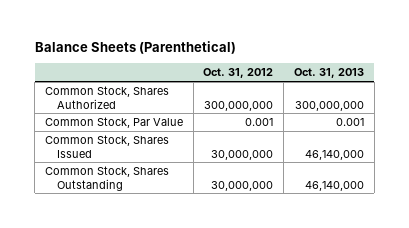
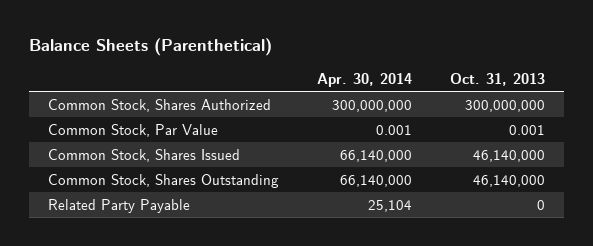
- | Oct. 31, 2012 | Oct. 31, 2013
+ | Apr. 30, 2014 | Oct. 31, 2013
+ Related Party Payable | 25,104 | 0

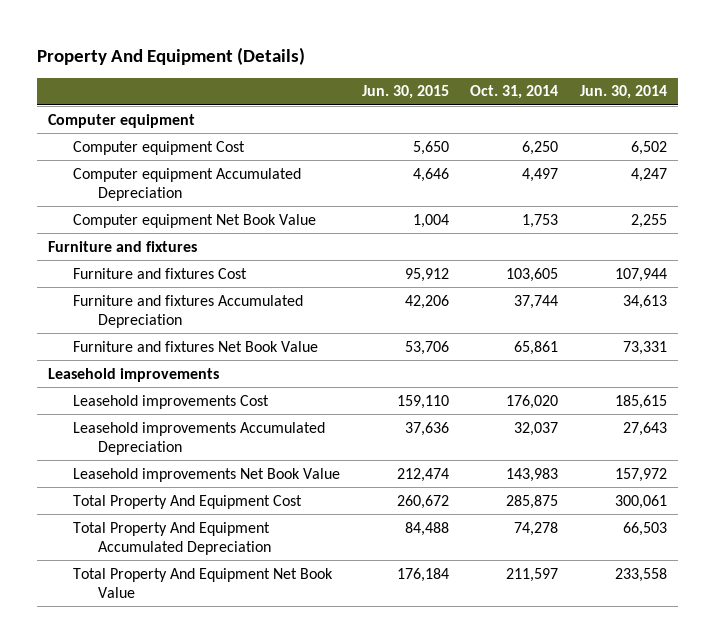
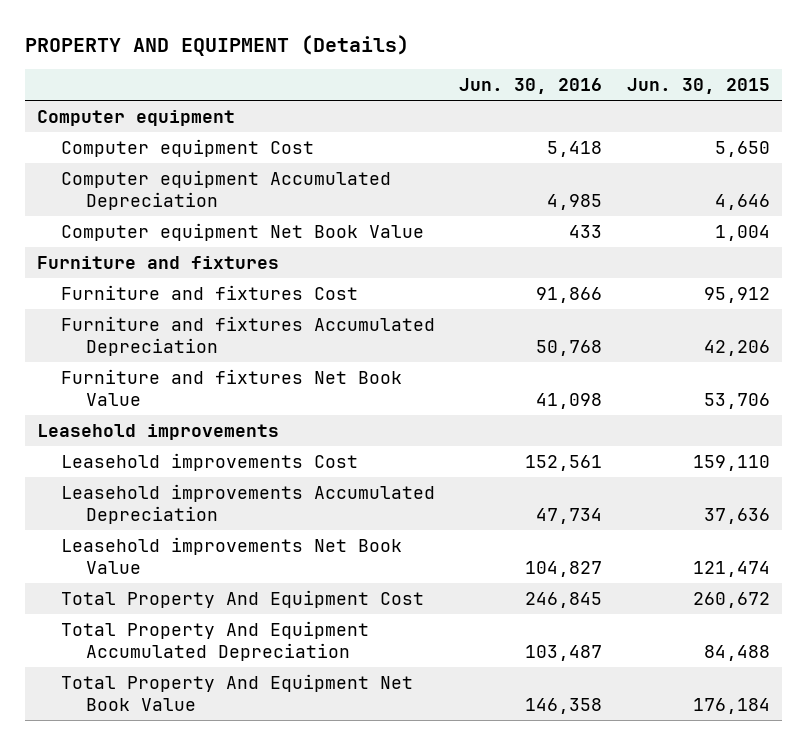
- Property And Equipment (Details)
+ PROPERTY AND EQUIPMENT (Details)
- | Jun. 30, 2015 | Oct. 31, 2014 | Jun. 30, 2014
+ | Jun. 30, 2016 | Jun. 30, 2015
- Leasehold improvements Net Book Value | 212,474 | 143,983 | 157,972
+ Leasehold improvements Net Book Value | 104,827 | 121,474

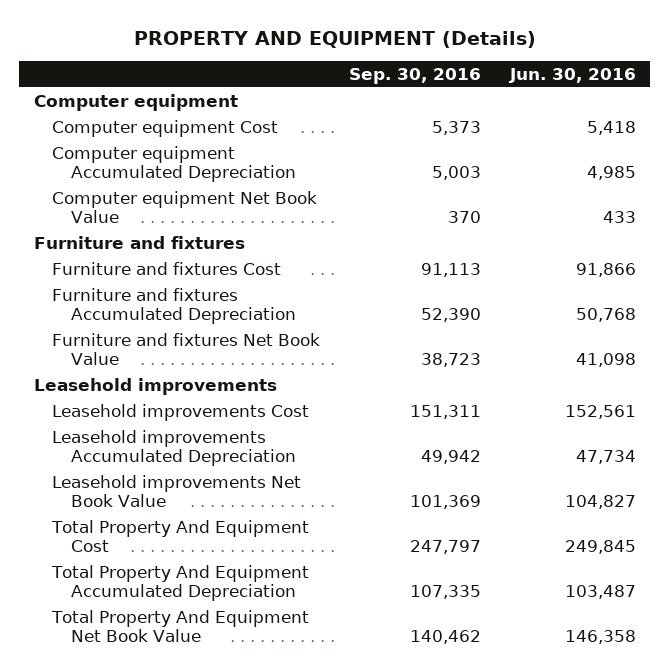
- | Jun. 30, 2016 | Jun. 30, 2015
+ | Sep. 30, 2016 | Jun. 30, 2016
- Total Property And Equipment Cost | 246,845 | 260,672
+ Total Property And Equipment Cost | 247,797 | 249,845

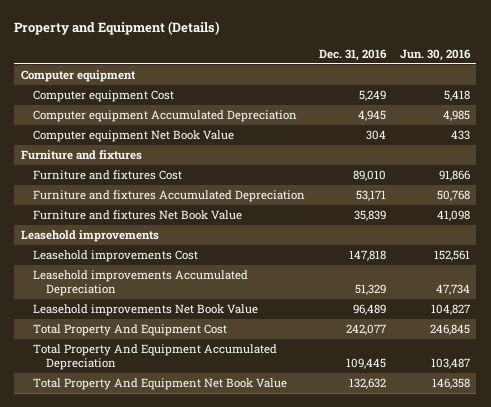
- PROPERTY AND EQUIPMENT (Details)
+ Property and Equipment (Details)
- | Sep. 30, 2016 | Jun. 30, 2016
+ | Dec. 31, 2016 | Jun. 30, 2016
- Total Property And Equipment Cost | 247,797 | 249,845
+ Total Property And Equipment Cost | 242,077 | 246,845

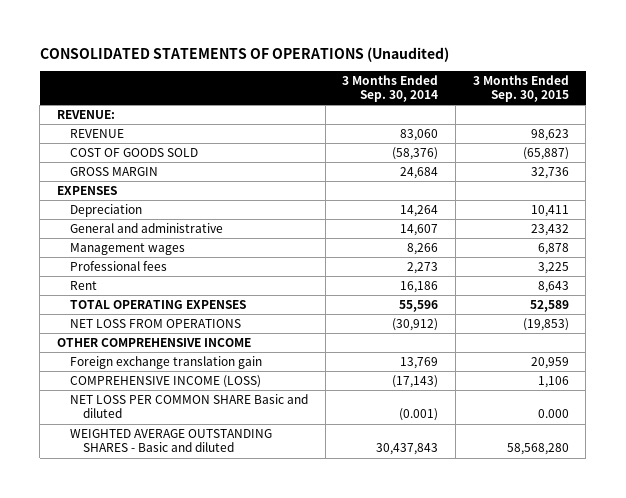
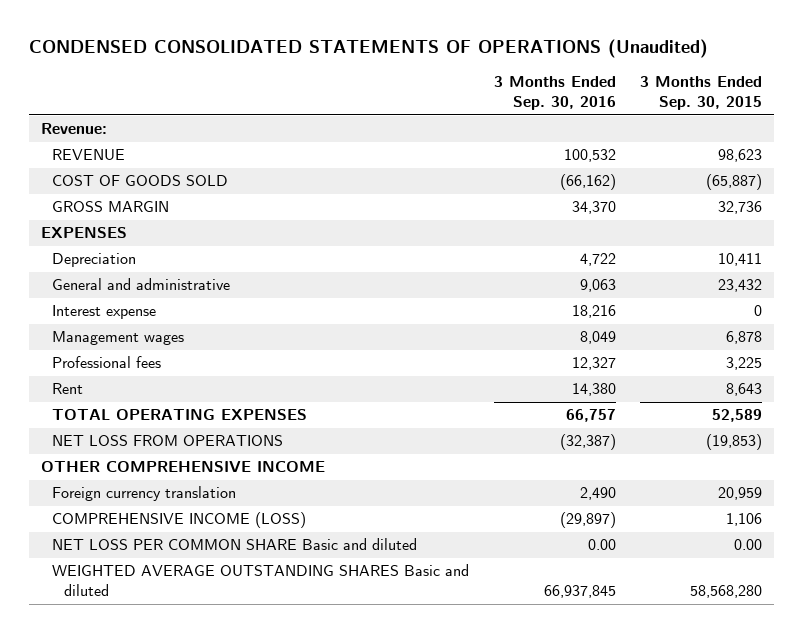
- CONSOLIDATED STATEMENTS OF OPERATIONS (Unaudited)
+ CONDENSED CONSOLIDATED STATEMENTS OF OPERATIONS (Unaudited)
- | 3 Months Ended Sep. 30, 2014 | 3 Months Ended Sep. 30, 2015
+ | 3 Months Ended Sep. 30, 2016 | 3 Months Ended Sep. 30, 2015
- REVENUE:
+ Revenue:
+ Interest expense | 18,216 | 0
- Foreign exchange translation gain | 13,769 | 20,959
+ Foreign currency translation | 2,490 | 20,959
- NET LOSS PER COMMON SHARE Basic and diluted | (0.001) | 0.000
- WEIGHTED AVERAGE OUTSTANDING SHARES - Basic and diluted | 30,437,843 | 58,568,280
+ NET LOSS PER COMMON SHARE Basic and diluted | 0.00 | 0.00
+ WEIGHTED AVERAGE OUTSTANDING SHARES Basic and diluted | 66,937,845 | 58,568,280

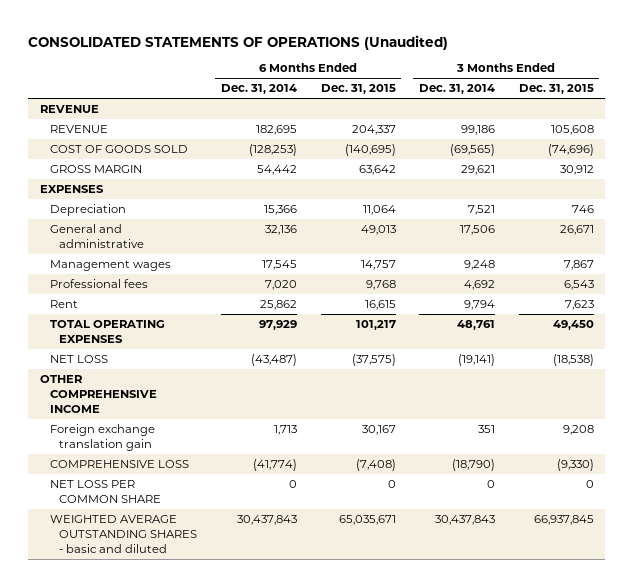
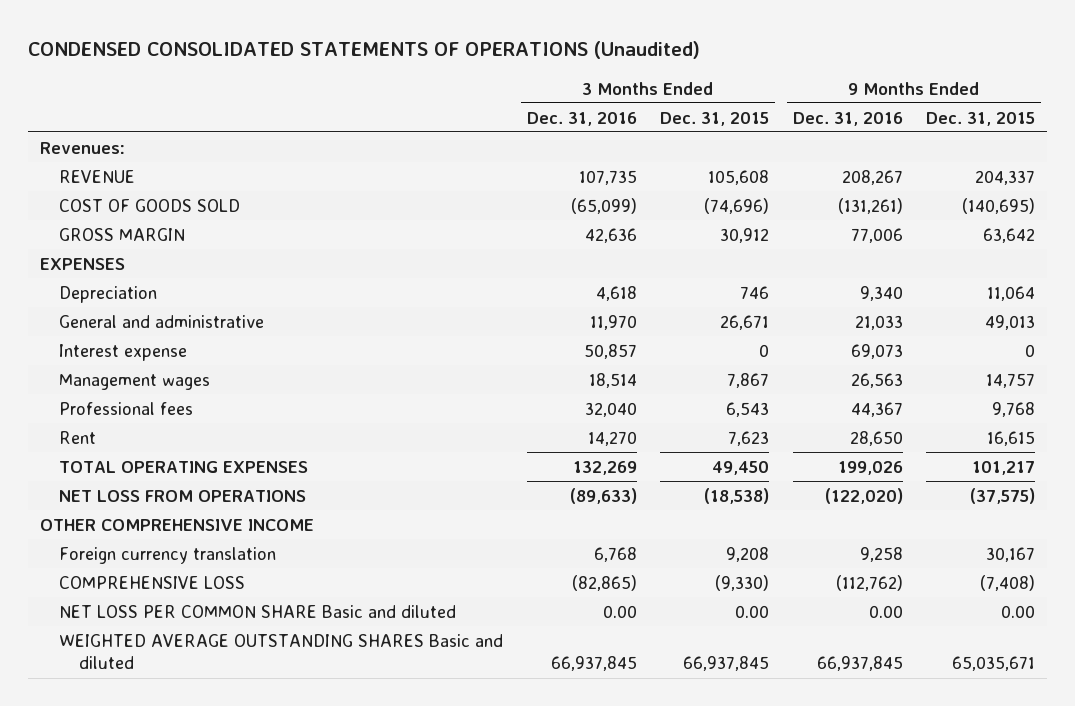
- CONSOLIDATED STATEMENTS OF OPERATIONS (Unaudited)
+ CONDENSED CONSOLIDATED STATEMENTS OF OPERATIONS (Unaudited)
- | 6 Months Ended Dec. 31, 2014 | 6 Months Ended Dec. 31, 2015 | 3 Months Ended Dec. 31, 2014 | 3 Months Ended Dec. 31, 2015
+ | 3 Months Ended Dec. 31, 2016 | 3 Months Ended Dec. 31, 2015 | 9 Months Ended Dec. 31, 2016 | 9 Months Ended Dec. 31, 2015
- REVENUE
+ Revenues:
+ Interest expense | 50,857 | 0 | 69,073 | 0
- NET LOSS | (43,487) | (37,575) | (19,141) | (18,538)
+ NET LOSS FROM OPERATIONS | (89,633) | (18,538) | (122,020) | (37,575)
- Foreign exchange translation gain | 1,713 | 30,167 | 351 | 9,208
+ Foreign currency translation | 6,768 | 9,208 | 9,258 | 30,167
- NET LOSS PER COMMON SHARE | 0 | 0 | 0 | 0
- WEIGHTED AVERAGE OUTSTANDING SHARES - basic and diluted | 30,437,843 | 65,035,671 | 30,437,843 | 66,937,845
+ NET LOSS PER COMMON SHARE Basic and diluted | 0.00 | 0.00 | 0.00 | 0.00
+ WEIGHTED AVERAGE OUTSTANDING SHARES Basic and diluted | 66,937,845 | 66,937,845 | 66,937,845 | 65,035,671

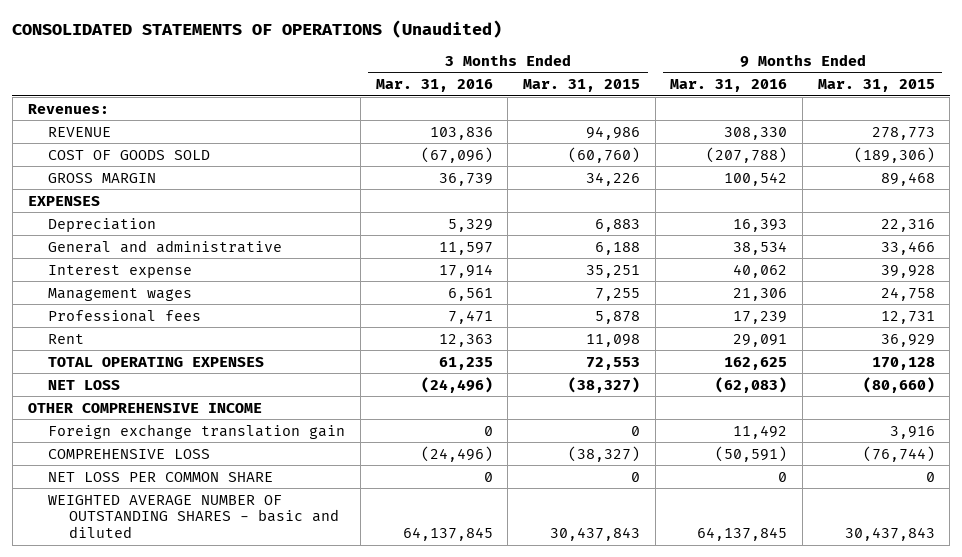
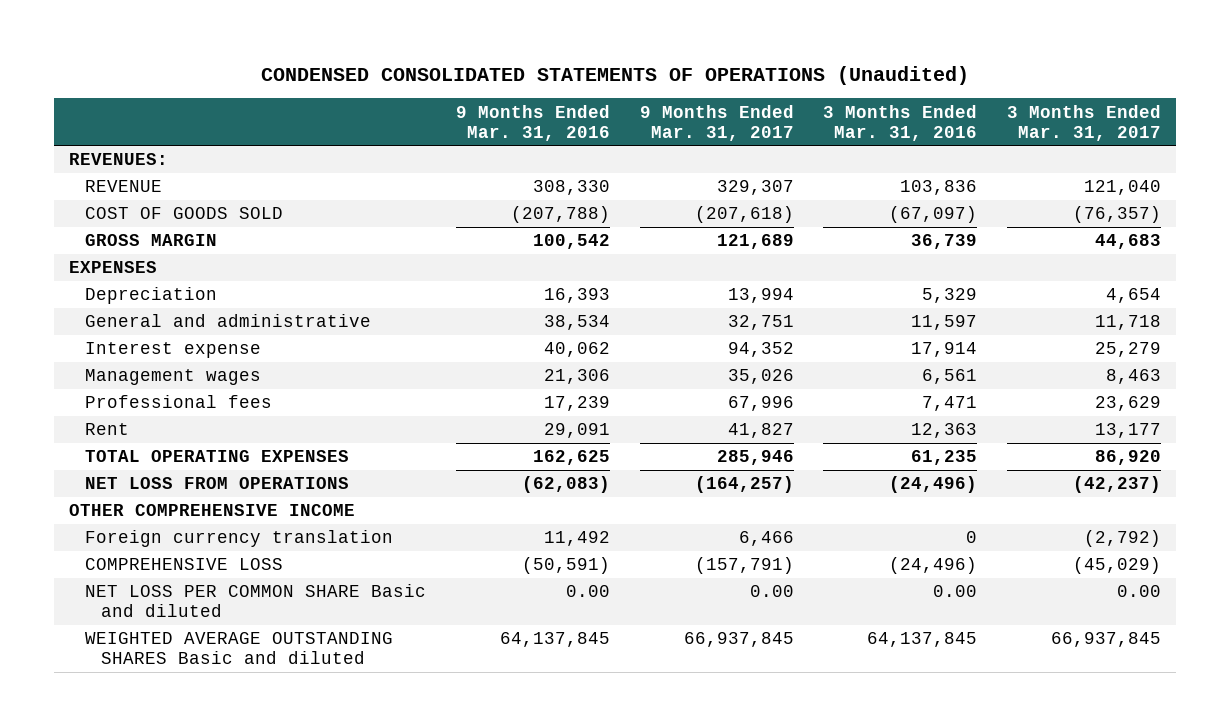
- CONSOLIDATED STATEMENTS OF OPERATIONS (Unaudited)
+ CONDENSED CONSOLIDATED STATEMENTS OF OPERATIONS (Unaudited)
- | 3 Months Ended Mar. 31, 2016 | 3 Months Ended Mar. 31, 2015 | 9 Months Ended Mar. 31, 2016 | 9 Months Ended Mar. 31, 2015
+ | 9 Months Ended Mar. 31, 2016 | 9 Months Ended Mar. 31, 2017 | 3 Months Ended Mar. 31, 2016 | 3 Months Ended Mar. 31, 2017
- Revenues:
+ REVENUES:
- COST OF GOODS SOLD | (67,096) | (60,760) | (207,788) | (189,306)
+ COST OF GOODS SOLD | (207,788) | (207,618) | (67,097) | (76,357)
- NET LOSS | (24,496) | (38,327) | (62,083) | (80,660)
+ NET LOSS FROM OPERATIONS | (62,083) | (164,257) | (24,496) | (42,237)
- Foreign exchange translation gain | 0 | 0 | 11,492 | 3,916
+ Foreign currency translation | 11,492 | 6,466 | 0 | (2,792)
- NET LOSS PER COMMON SHARE | 0 | 0 | 0 | 0
- WEIGHTED AVERAGE NUMBER OF OUTSTANDING SHARES - basic and diluted | 64,137,845 | 30,437,843 | 64,137,845 | 30,437,843
+ NET LOSS PER COMMON SHARE Basic and diluted | 0.00 | 0.00 | 0.00 | 0.00
+ WEIGHTED AVERAGE OUTSTANDING SHARES Basic and diluted | 64,137,845 | 66,937,845 | 64,137,845 | 66,937,845

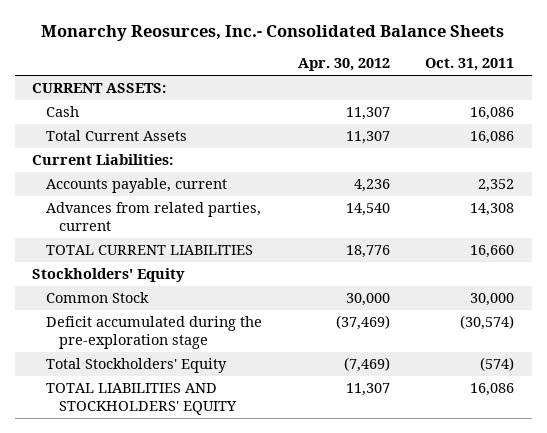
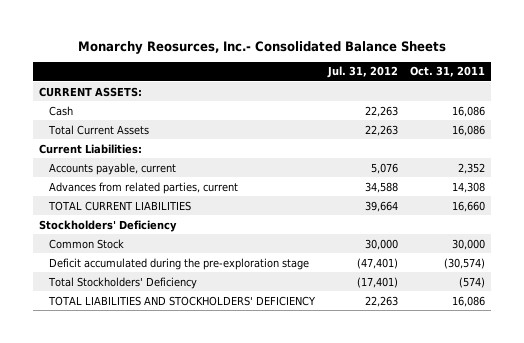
- | Apr. 30, 2012 | Oct. 31, 2011
+ | Jul. 31, 2012 | Oct. 31, 2011
- Stockholders' Equity
+ Stockholders' Deficiency
- Total Stockholders' Equity | (7,469) | (574)
- TOTAL LIABILITIES AND STOCKHOLDERS' EQUITY | 11,307 | 16,086
+ Total Stockholders' Deficiency | (17,401) | (574)
+ TOTAL LIABILITIES AND STOCKHOLDERS' DEFICIENCY | 22,263 | 16,086

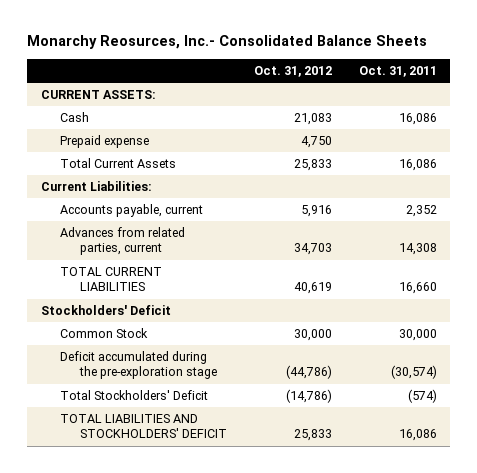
- | Jul. 31, 2012 | Oct. 31, 2011
+ | Oct. 31, 2012 | Oct. 31, 2011
+ Prepaid expense | 4,750 |
- Stockholders' Deficiency
+ Stockholders' Deficit
- Total Stockholders' Deficiency | (17,401) | (574)
- TOTAL LIABILITIES AND STOCKHOLDERS' DEFICIENCY | 22,263 | 16,086
+ Total Stockholders' Deficit | (14,786) | (574)
+ TOTAL LIABILITIES AND STOCKHOLDERS' DEFICIT | 25,833 | 16,086

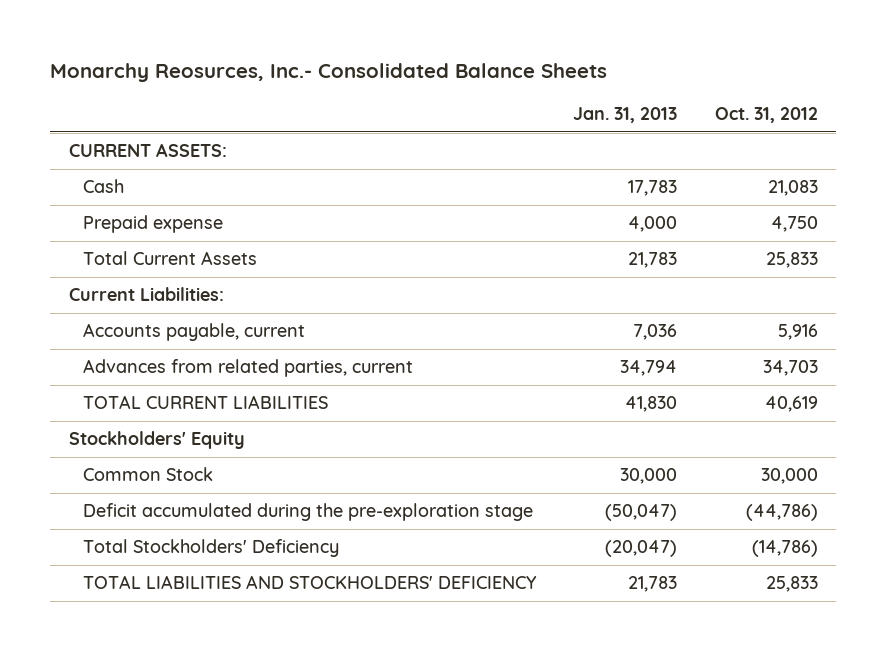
- | Oct. 31, 2012 | Oct. 31, 2011
+ | Jan. 31, 2013 | Oct. 31, 2012
- Stockholders' Deficit
+ Stockholders' Equity
- Total Stockholders' Deficit | (14,786) | (574)
- TOTAL LIABILITIES AND STOCKHOLDERS' DEFICIT | 25,833 | 16,086
+ Total Stockholders' Deficiency | (20,047) | (14,786)
+ TOTAL LIABILITIES AND STOCKHOLDERS' DEFICIENCY | 21,783 | 25,833

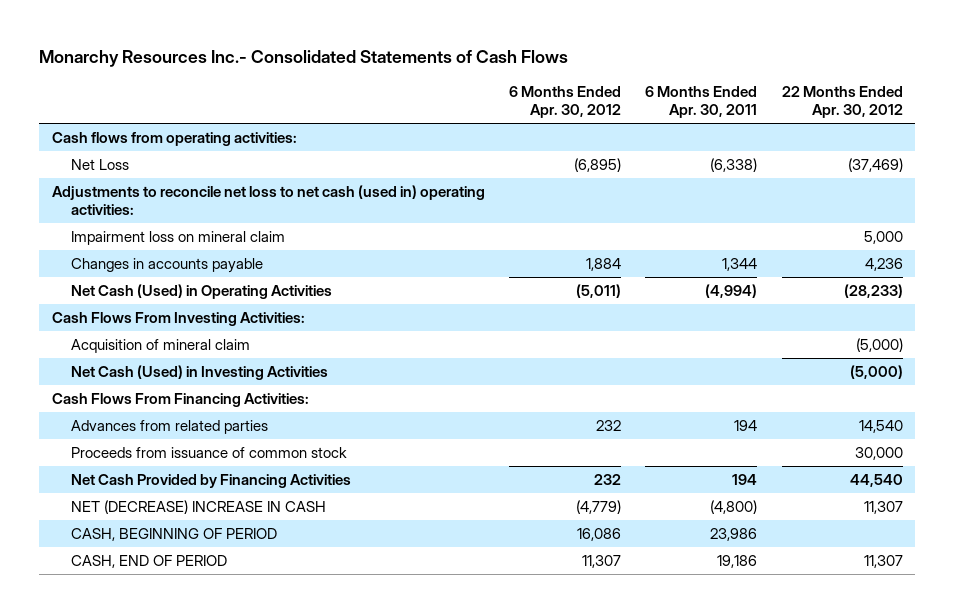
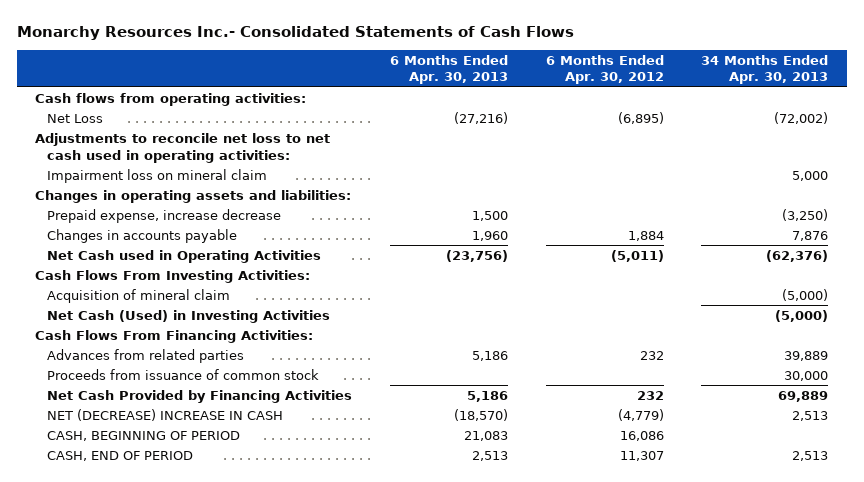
- | 6 Months Ended Apr. 30, 2012 | 6 Months Ended Apr. 30, 2011 | 22 Months Ended Apr. 30, 2012
+ | 6 Months Ended Apr. 30, 2013 | 6 Months Ended Apr. 30, 2012 | 34 Months Ended Apr. 30, 2013
- Adjustments to reconcile net loss to net cash (used in) operating activities:
+ Adjustments to reconcile net loss to net cash used in operating activities:
+ Changes in operating assets and liabilities:
+ Prepaid expense, increase decrease | 1,500 | | (3,250)
- Net Cash (Used) in Operating Activities | (5,011) | (4,994) | (28,233)
+ Net Cash used in Operating Activities | (23,756) | (5,011) | (62,376)

